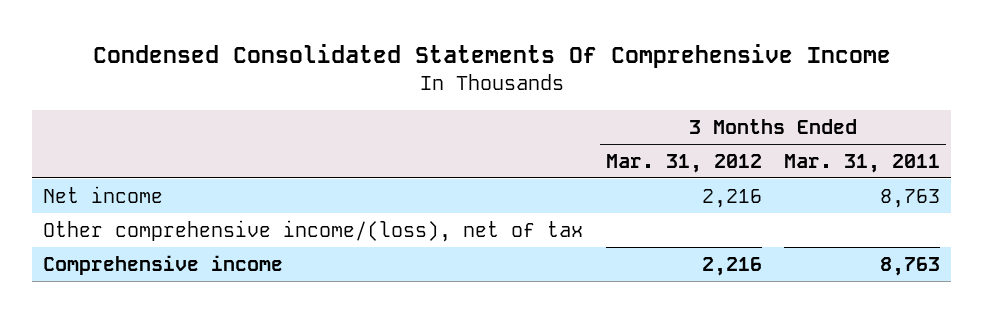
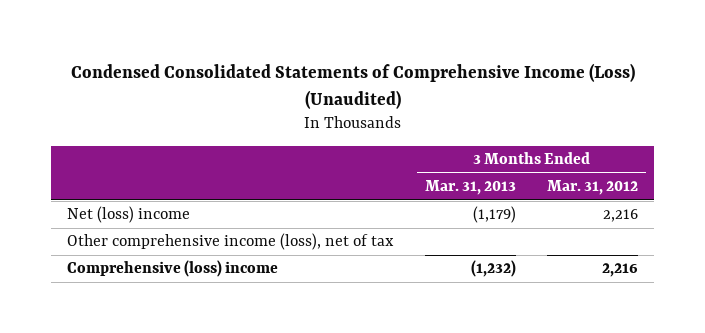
- Condensed Consolidated Statements Of Comprehensive Income
+ Condensed Consolidated Statements of Comprehensive Income (Loss) (Unaudited)
- | 3 Months Ended Mar. 31, 2012 | 3 Months Ended Mar. 31, 2011
+ | 3 Months Ended Mar. 31, 2013 | 3 Months Ended Mar. 31, 2012
- Net income | 2,216 | 8,763
- Other comprehensive income/(loss), net of tax
- Comprehensive income | 2,216 | 8,763
+ Net (loss) income | (1,179) | 2,216
+ Other comprehensive income (loss), net of tax
+ Comprehensive (loss) income | (1,232) | 2,216

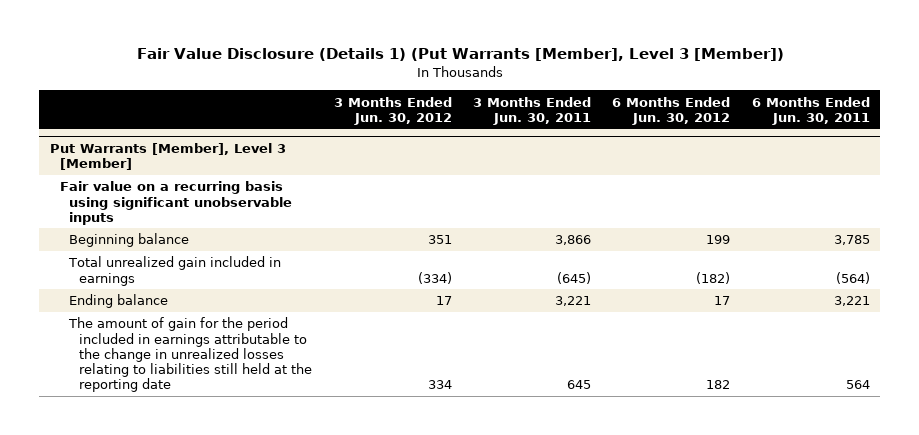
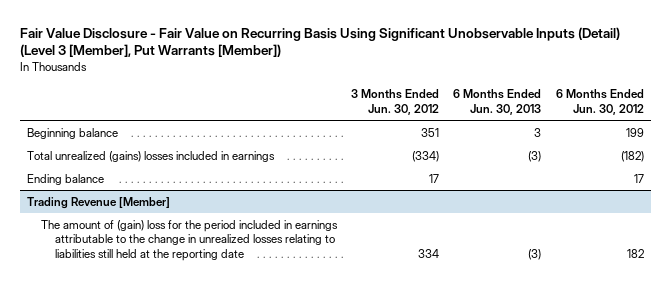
- Fair Value Disclosure (Details 1) (Put Warrants [Member], Level 3 [Member])
+ Fair Value Disclosure - Fair Value on Recurring Basis Using Significant Unobservable Inputs (Detail) (Level 3 [Member], Put Warrants [Member])
- | 3 Months Ended Jun. 30, 2012 | 3 Months Ended Jun. 30, 2011 | 6 Months Ended Jun. 30, 2012 | 6 Months Ended Jun. 30, 2011
+ | 3 Months Ended Jun. 30, 2012 | 6 Months Ended Jun. 30, 2013 | 6 Months Ended Jun. 30, 2012
- Put Warrants [Member], Level 3 [Member]
- Fair value on a recurring basis using significant unobservable inputs
- Total unrealized gain included in earnings | (334) | (645) | (182) | (564)
+ Total unrealized (gains) losses included in earnings | (334) | (3) | (182)
- The amount of gain for the period included in earnings attributable to the change in unrealized losses relating to liabilities still held at the reporting date | 334 | 645 | 182 | 564
+ Trading Revenue [Member]
+ The amount of (gain) loss for the period included in earnings attributable to the change in unrealized losses relating to liabilities still held at the reporting date | 334 | (3) | 182

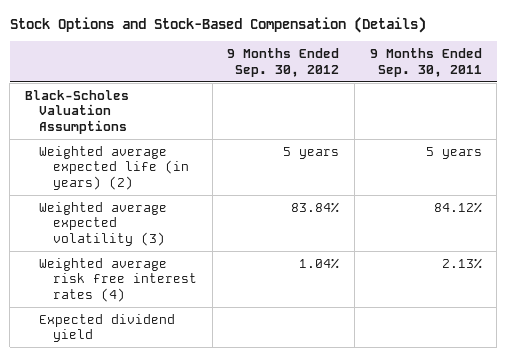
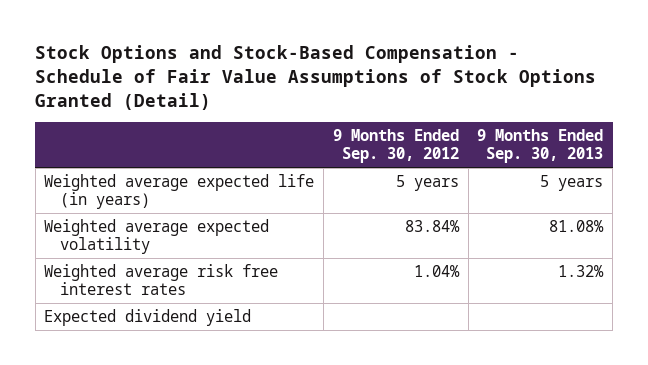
- Stock Options and Stock-Based Compensation (Details)
+ Stock Options and Stock-Based Compensation - Schedule of Fair Value Assumptions of Stock Options Granted (Detail)
- | 9 Months Ended Sep. 30, 2012 | 9 Months Ended Sep. 30, 2011
+ | 9 Months Ended Sep. 30, 2012 | 9 Months Ended Sep. 30, 2013
- Black-Scholes Valuation Assumptions
- Weighted average expected life (in years) (2) | 5 years | 5 years
- Weighted average expected volatility (3) | 83.84% | 84.12%
- Weighted average risk free interest rates (4) | 1.04% | 2.13%
+ Weighted average expected life (in years) | 5 years | 5 years
+ Weighted average expected volatility | 83.84% | 81.08%
+ Weighted average risk free interest rates | 1.04% | 1.32%

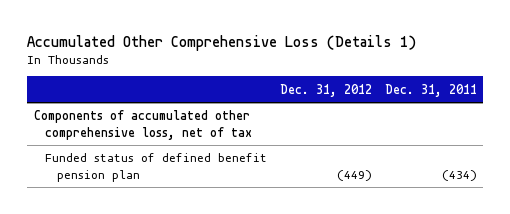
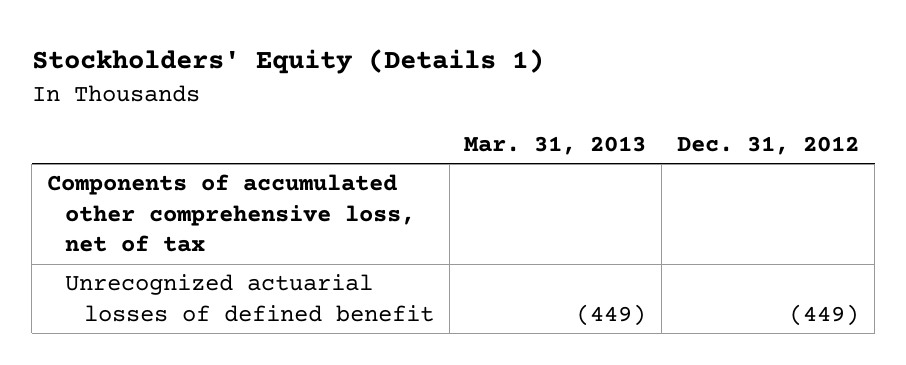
- Accumulated Other Comprehensive Loss (Details 1)
+ Stockholders' Equity (Details 1)
- | Dec. 31, 2012 | Dec. 31, 2011
+ | Mar. 31, 2013 | Dec. 31, 2012
- Funded status of defined benefit pension plan | (449) | (434)
+ Unrecognized actuarial losses of defined benefit | (449) | (449)

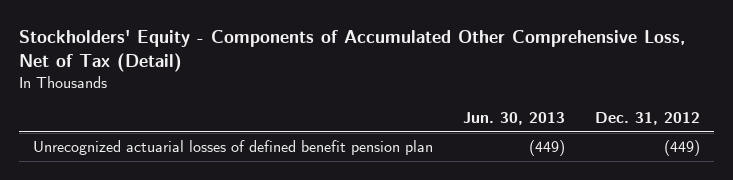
- Stockholders' Equity (Details 1)
+ Stockholders' Equity - Components of Accumulated Other Comprehensive Loss, Net of Tax (Detail)
- | Mar. 31, 2013 | Dec. 31, 2012
+ | Jun. 30, 2013 | Dec. 31, 2012
- Components of accumulated other comprehensive loss, net of tax
- Unrecognized actuarial losses of defined benefit | (449) | (449)
+ Unrecognized actuarial losses of defined benefit pension plan | (449) | (449)

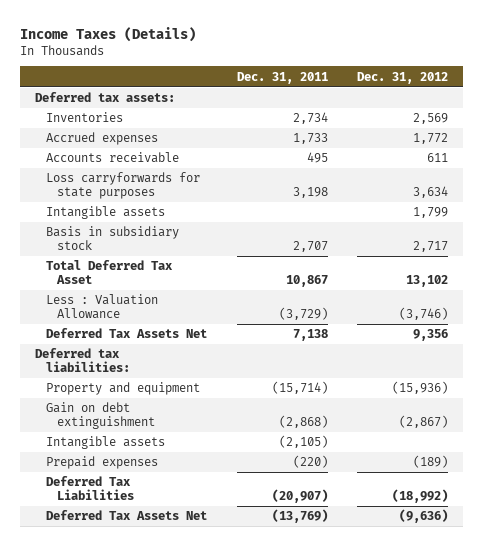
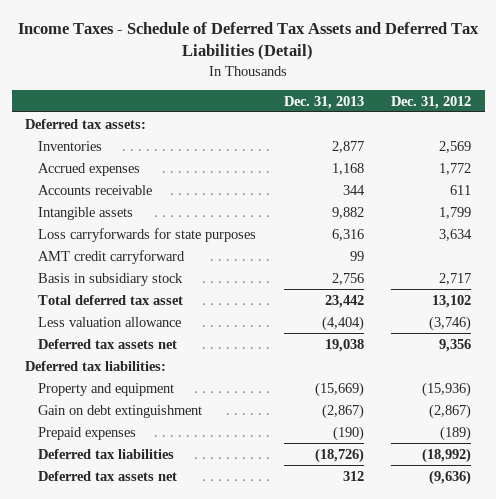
- Income Taxes (Details)
+ Income Taxes - Schedule of Deferred Tax Assets and Deferred Tax Liabilities (Detail)
- | Dec. 31, 2011 | Dec. 31, 2012
+ | Dec. 31, 2013 | Dec. 31, 2012
moved down: Loss carryforwards for state purposes | 6,316 | 3,634
+ AMT credit carryforward | 99 |
- Total Deferred Tax Asset | 10,867 | 13,102
- Less : Valuation Allowance | (3,729) | (3,746)
- Deferred Tax Assets Net | 7,138 | 9,356
+ Total deferred tax asset | 23,442 | 13,102
+ Less valuation allowance | (4,404) | (3,746)
+ Deferred tax assets net | 19,038 | 9,356
- Intangible assets | (2,105) |
- Deferred Tax Liabilities | (20,907) | (18,992)
- Deferred Tax Assets Net | (13,769) | (9,636)
+ Deferred tax liabilities | (18,726) | (18,992)
+ Deferred tax assets net | 312 | (9,636)

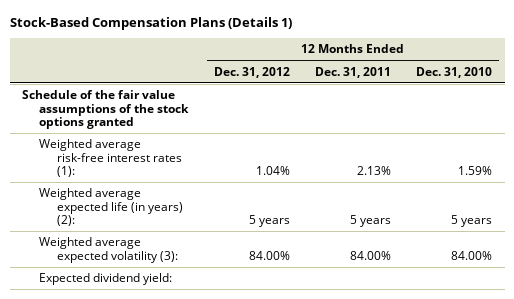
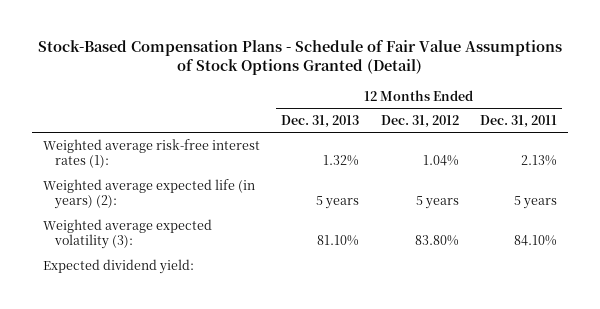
- Stock-Based Compensation Plans (Details 1)
+ Stock-Based Compensation Plans - Schedule of Fair Value Assumptions of Stock Options Granted (Detail)
- | 12 Months Ended Dec. 31, 2012 | 12 Months Ended Dec. 31, 2011 | 12 Months Ended Dec. 31, 2010
+ | 12 Months Ended Dec. 31, 2013 | 12 Months Ended Dec. 31, 2012 | 12 Months Ended Dec. 31, 2011
- Schedule of the fair value assumptions of the stock options granted
- Weighted average expected volatility (3): | 84.00% | 84.00% | 84.00%
+ Weighted average expected volatility (3): | 81.10% | 83.80% | 84.10%

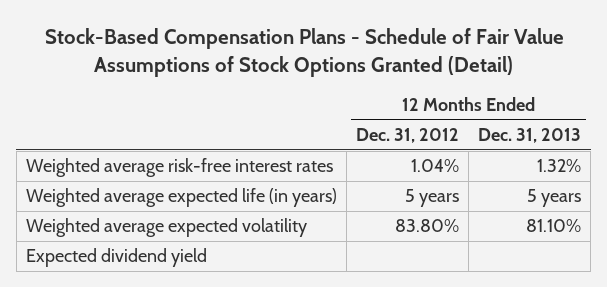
- | 12 Months Ended Dec. 31, 2013 | 12 Months Ended Dec. 31, 2012 | 12 Months Ended Dec. 31, 2011
+ | 12 Months Ended Dec. 31, 2012 | 12 Months Ended Dec. 31, 2013
- Weighted average risk-free interest rates (1): | 1.32% | 1.04% | 2.13%
- Weighted average expected life (in years) (2): | 5 years | 5 years | 5 years
- Weighted average expected volatility (3): | 81.10% | 83.80% | 84.10%
- Expected dividend yield:
+ Weighted average risk-free interest rates | 1.04% | 1.32%
+ Weighted average expected life (in years) | 5 years | 5 years
+ Weighted average expected volatility | 83.80% | 81.10%
+ Expected dividend yield

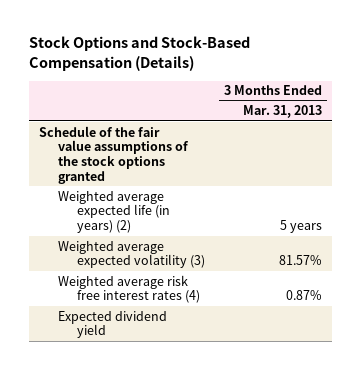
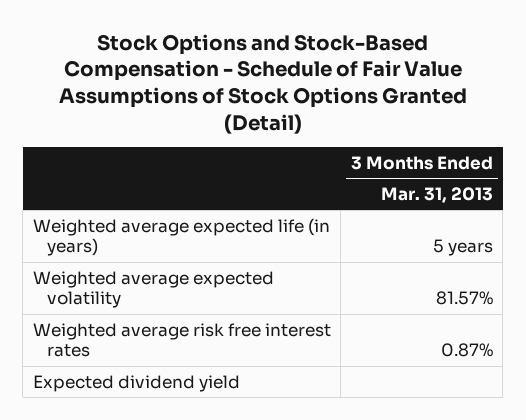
- Stock Options and Stock-Based Compensation (Details)
+ Stock Options and Stock-Based Compensation - Schedule of Fair Value Assumptions of Stock Options Granted (Detail)
- Schedule of the fair value assumptions of the stock options granted
- Weighted average expected life (in years) (2) | 5 years
- Weighted average expected volatility (3) | 81.57%
- Weighted average risk free interest rates (4) | 0.87%
+ Weighted average expected life (in years) | 5 years
+ Weighted average expected volatility | 81.57%
+ Weighted average risk free interest rates | 0.87%

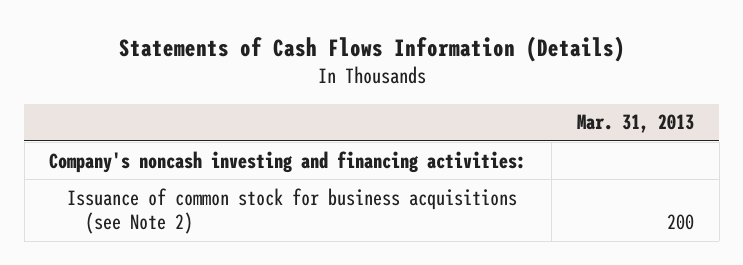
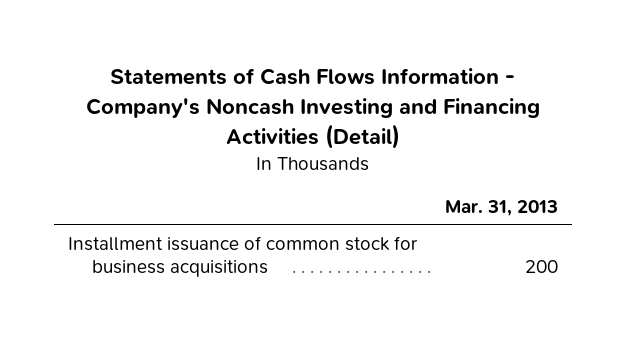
- Statements of Cash Flows Information (Details)
+ Statements of Cash Flows Information - Company's Noncash Investing and Financing Activities (Detail)
- Company's noncash investing and financing activities:
- Issuance of common stock for business acquisitions (see Note 2) | 200
+ Installment issuance of common stock for business acquisitions | 200

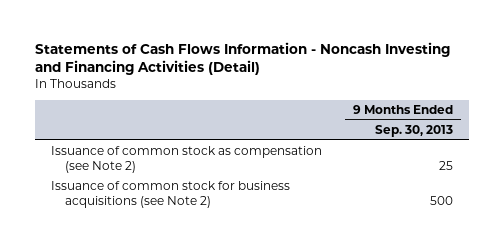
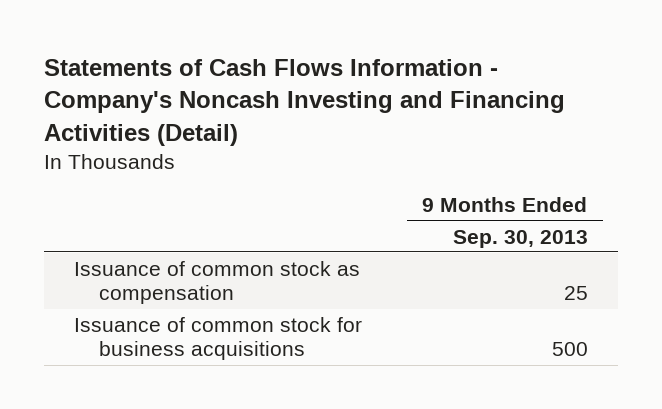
- Statements of Cash Flows Information - Noncash Investing and Financing Activities (Detail)
+ Statements of Cash Flows Information - Company's Noncash Investing and Financing Activities (Detail)
- Issuance of common stock as compensation (see Note 2) | 25
- Issuance of common stock for business acquisitions (see Note 2) | 500
+ Issuance of common stock as compensation | 25
+ Issuance of common stock for business acquisitions | 500

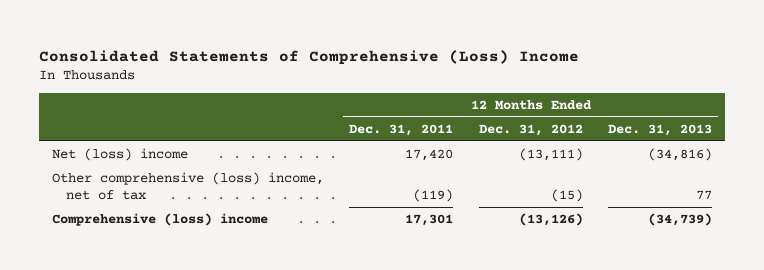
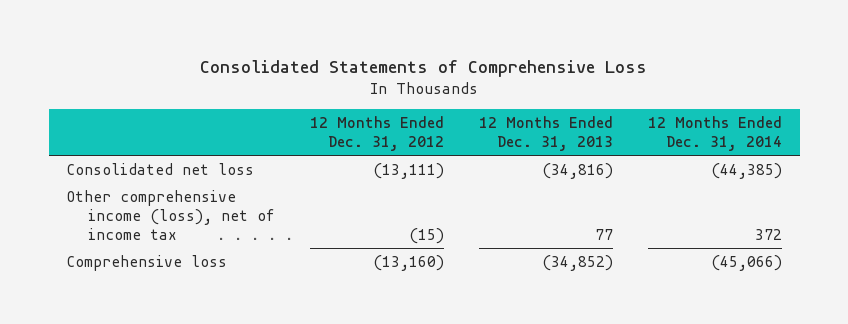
- Consolidated Statements of Comprehensive (Loss) Income
+ Consolidated Statements of Comprehensive Loss
- | 12 Months Ended Dec. 31, 2011 | 12 Months Ended Dec. 31, 2012 | 12 Months Ended Dec. 31, 2013
+ | 12 Months Ended Dec. 31, 2012 | 12 Months Ended Dec. 31, 2013 | 12 Months Ended Dec. 31, 2014
- Net (loss) income | 17,420 | (13,111) | (34,816)
- Other comprehensive (loss) income, net of tax | (119) | (15) | 77
- Comprehensive (loss) income | 17,301 | (13,126) | (34,739)
+ Consolidated net loss | (13,111) | (34,816) | (44,385)
+ Other comprehensive income (loss), net of income tax | (15) | 77 | 372
+ Comprehensive loss | (13,160) | (34,852) | (45,066)

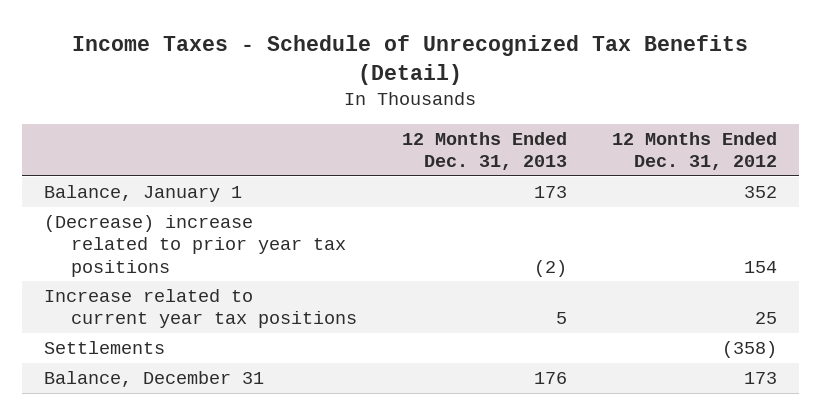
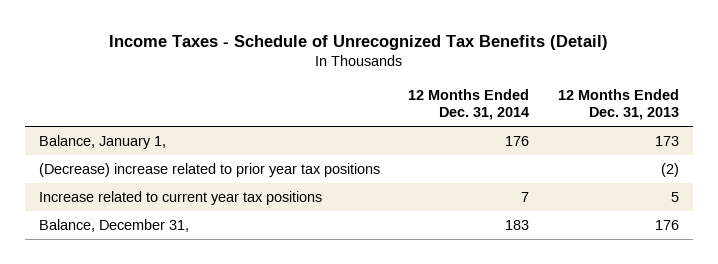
- | 12 Months Ended Dec. 31, 2013 | 12 Months Ended Dec. 31, 2012
+ | 12 Months Ended Dec. 31, 2014 | 12 Months Ended Dec. 31, 2013
- Balance, January 1 | 173 | 352
+ Balance, January 1, | 176 | 173
- Settlements | | (358)
- Balance, December 31 | 176 | 173
+ Balance, December 31, | 183 | 176

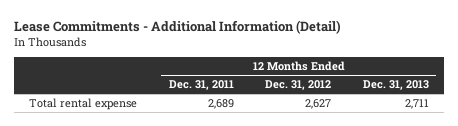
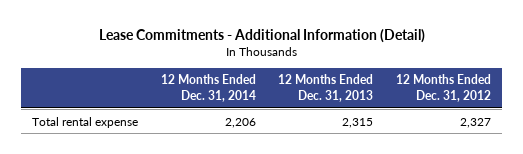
- | 12 Months Ended Dec. 31, 2011 | 12 Months Ended Dec. 31, 2012 | 12 Months Ended Dec. 31, 2013
+ | 12 Months Ended Dec. 31, 2014 | 12 Months Ended Dec. 31, 2013 | 12 Months Ended Dec. 31, 2012
- Total rental expense | 2,689 | 2,627 | 2,711
+ Total rental expense | 2,206 | 2,315 | 2,327

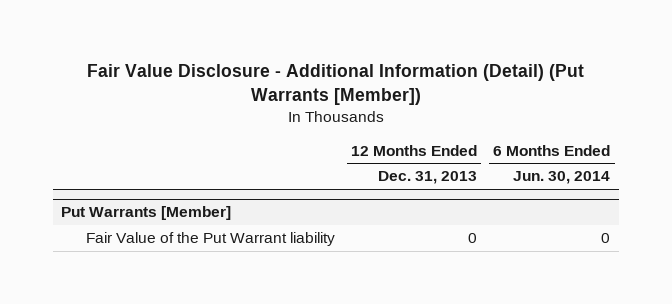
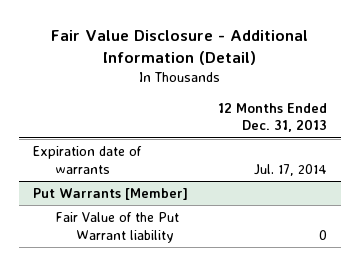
- Fair Value Disclosure - Additional Information (Detail) (Put Warrants [Member])
+ Fair Value Disclosure - Additional Information (Detail)
- | 12 Months Ended Dec. 31, 2013 | 6 Months Ended Jun. 30, 2014
+ | 12 Months Ended Dec. 31, 2013
+ Expiration date of warrants | Jul. 17, 2014

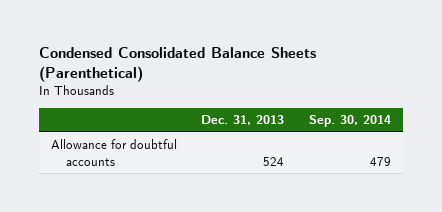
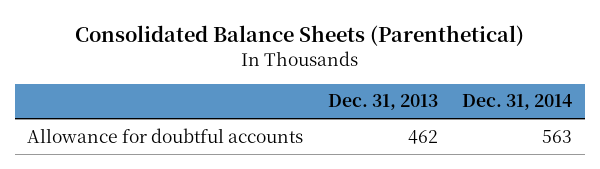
- Condensed Consolidated Balance Sheets (Parenthetical)
+ Consolidated Balance Sheets (Parenthetical)
- | Dec. 31, 2013 | Sep. 30, 2014
+ | Dec. 31, 2013 | Dec. 31, 2014
- Allowance for doubtful accounts | 524 | 479
+ Allowance for doubtful accounts | 462 | 563

